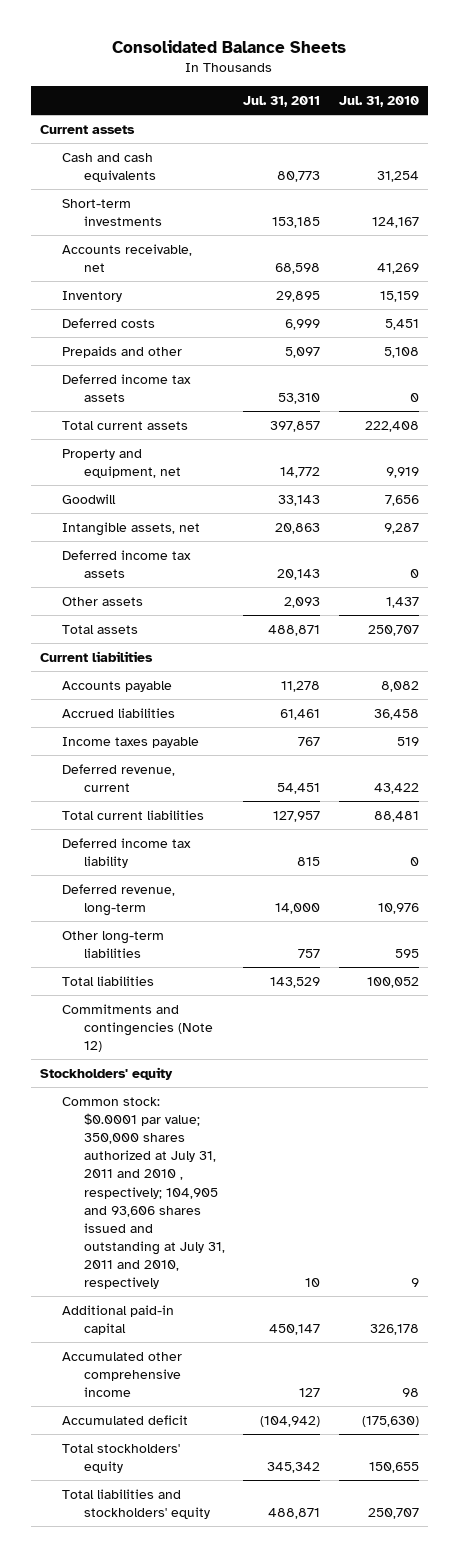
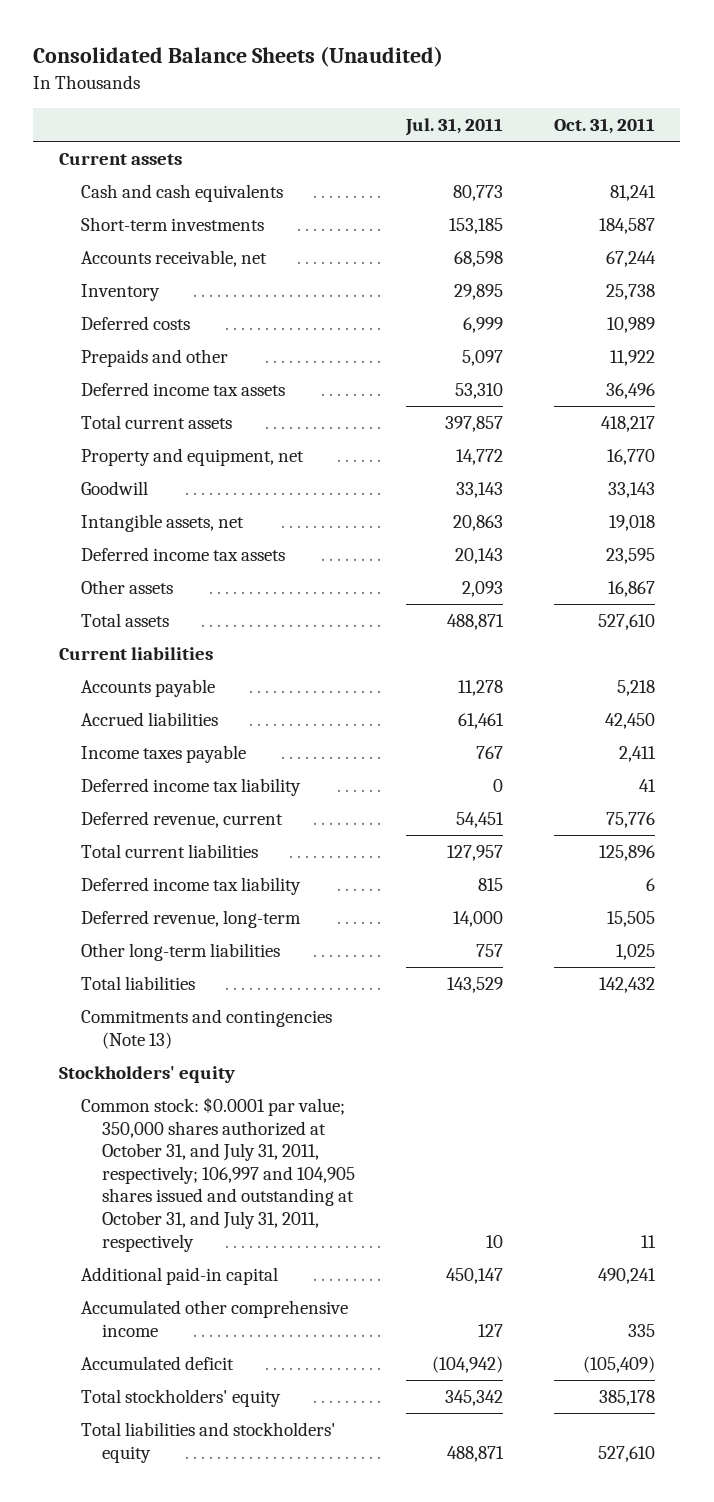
- Consolidated Balance Sheets
+ Consolidated Balance Sheets (Unaudited)
- | Jul. 31, 2011 | Jul. 31, 2010
+ | Jul. 31, 2011 | Oct. 31, 2011
+ Deferred income tax liability | 0 | 41
- Commitments and contingencies (Note 12)
+ Commitments and contingencies (Note 13)
- Common stock: $0.0001 par value; 350,000 shares authorized at July 31, 2011 and 2010 , respectively; 104,905 and 93,606 shares issued and outstanding at July 31, 2011 and 2010, respectively | 10 | 9
+ Common stock: $0.0001 par value; 350,000 shares authorized at October 31, and July 31, 2011, respectively; 106,997 and 104,905 shares issued and outstanding at October 31, and July 31, 2011, respectively | 10 | 11

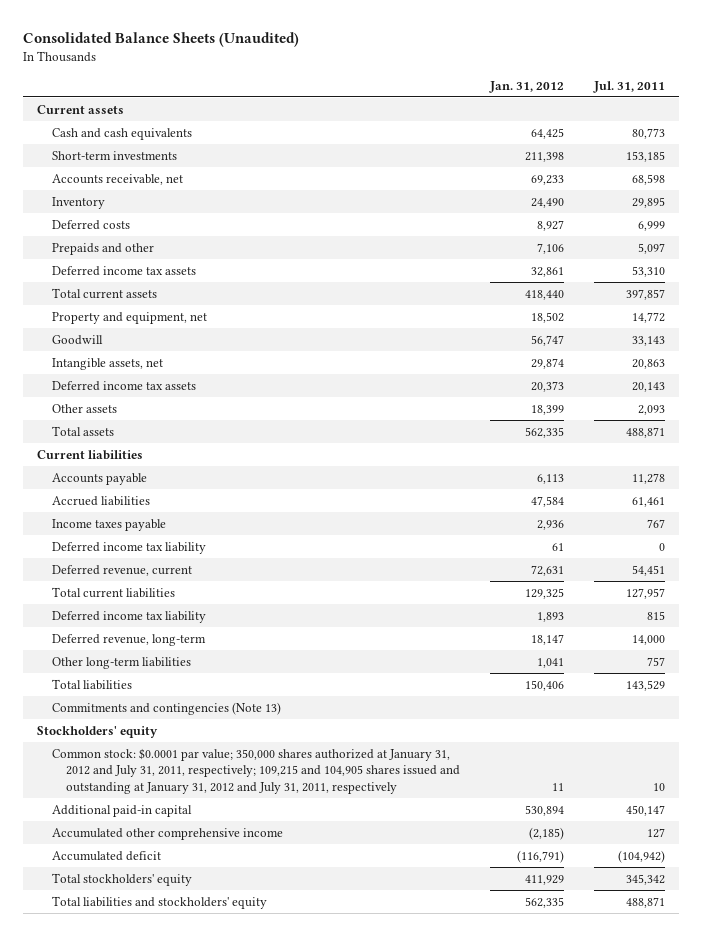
- | Jul. 31, 2011 | Oct. 31, 2011
+ | Jan. 31, 2012 | Jul. 31, 2011
- Common stock: $0.0001 par value; 350,000 shares authorized at October 31, and July 31, 2011, respectively; 106,997 and 104,905 shares issued and outstanding at October 31, and July 31, 2011, respectively | 10 | 11
+ Common stock: $0.0001 par value; 350,000 shares authorized at January 31, 2012 and July 31, 2011, respectively; 109,215 and 104,905 shares issued and outstanding at January 31, 2012 and July 31, 2011, respectively | 11 | 10

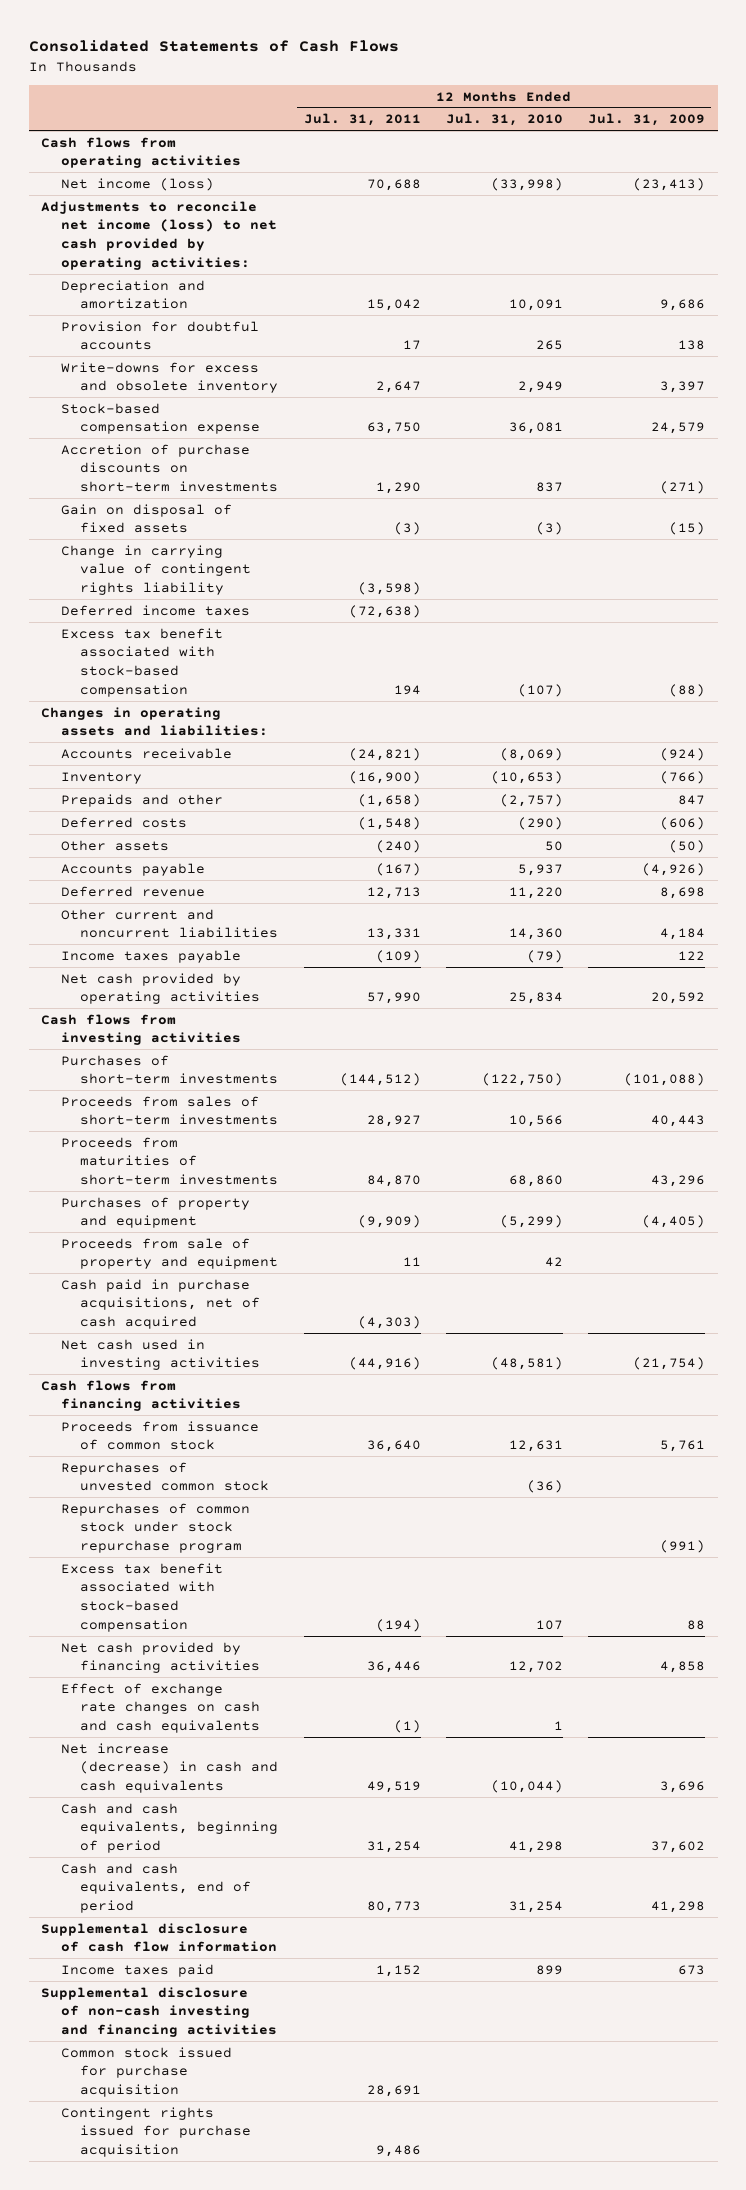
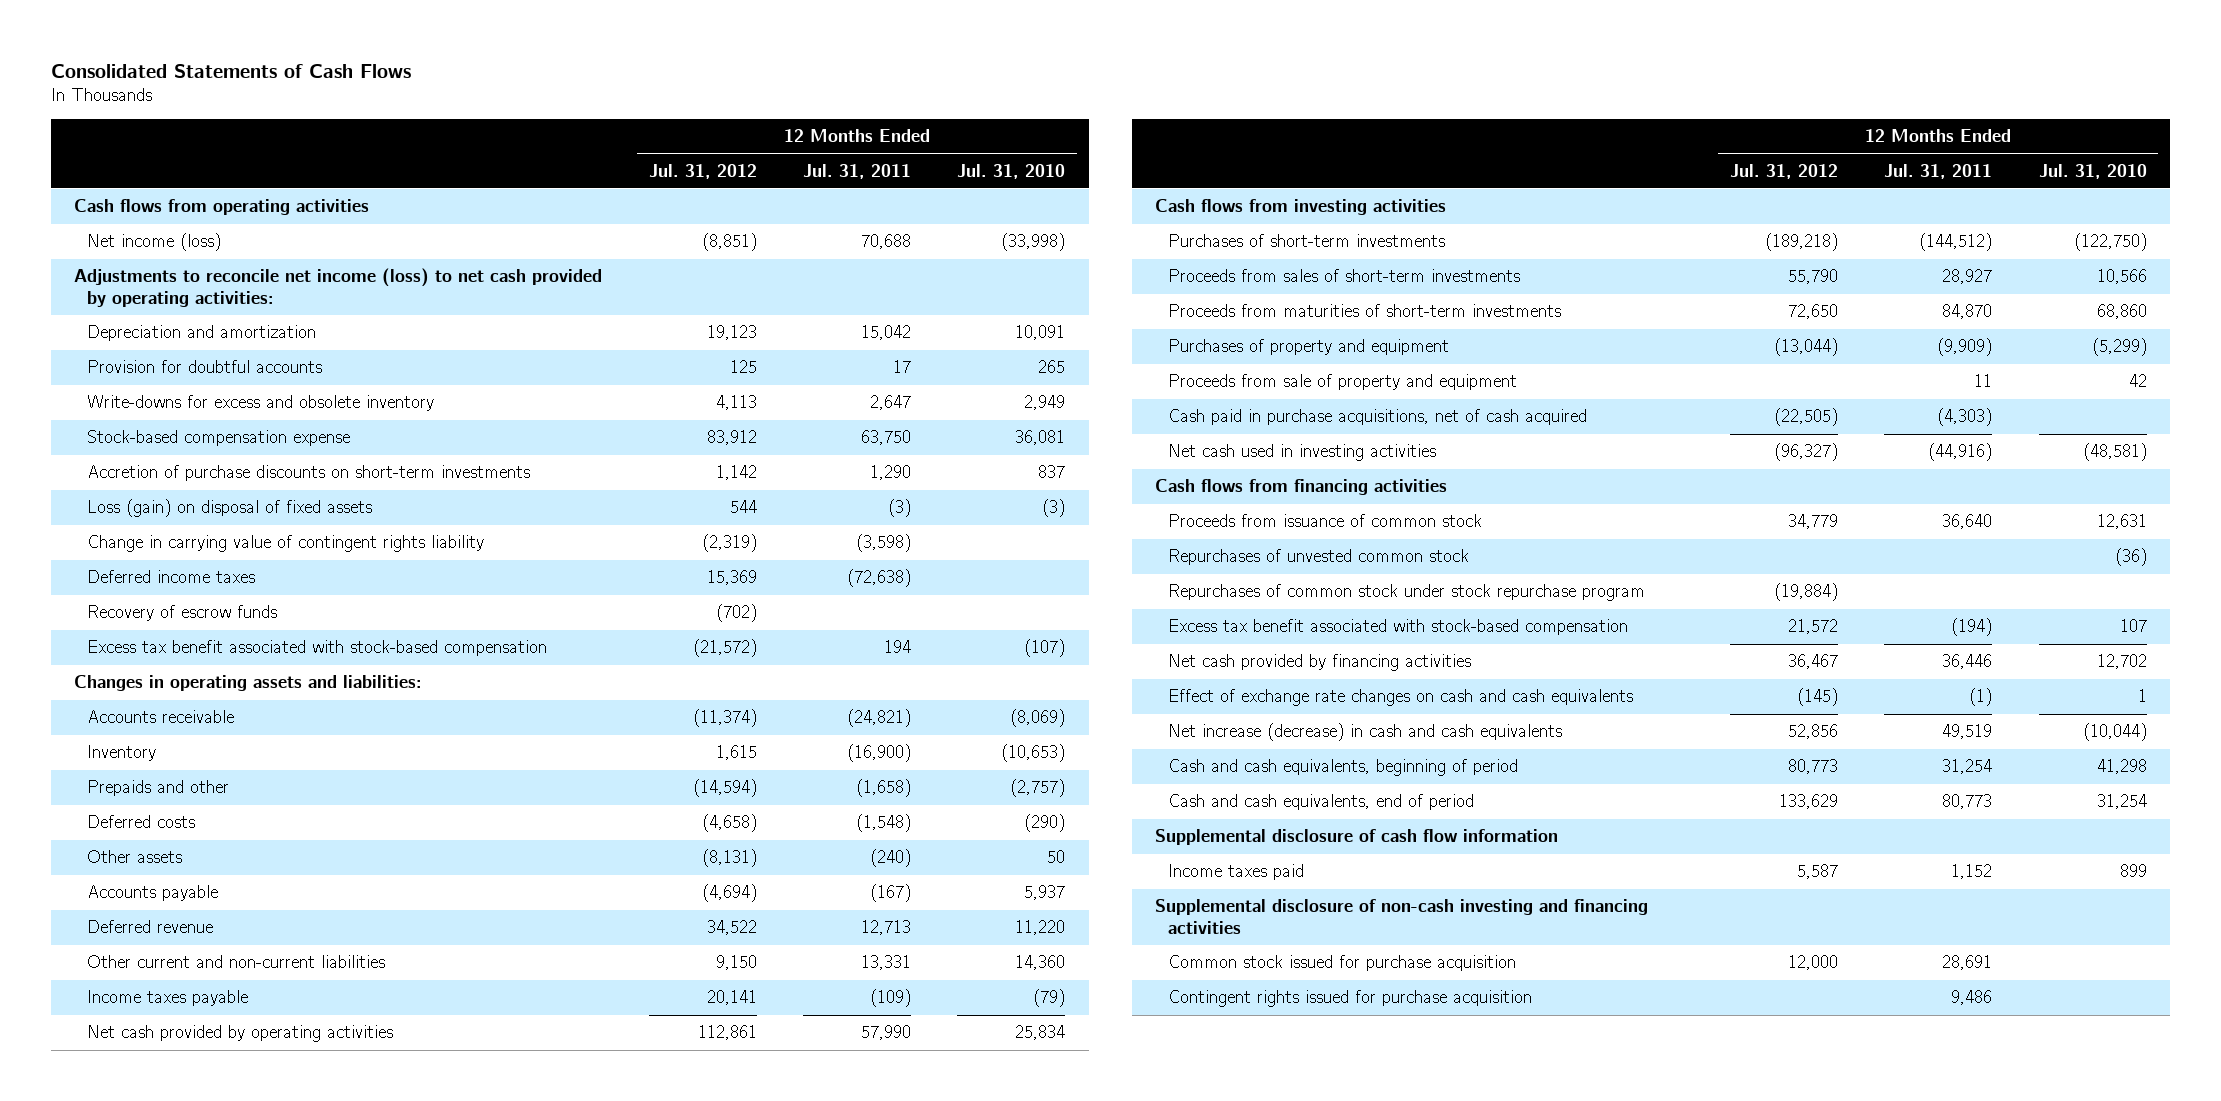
- | 12 Months Ended Jul. 31, 2011 | 12 Months Ended Jul. 31, 2010 | 12 Months Ended Jul. 31, 2009
+ | 12 Months Ended Jul. 31, 2012 | 12 Months Ended Jul. 31, 2011 | 12 Months Ended Jul. 31, 2010
- Gain on disposal of fixed assets | (3) | (3) | (15)
+ Loss (gain) on disposal of fixed assets | 544 | (3) | (3)
+ Recovery of escrow funds | (702) | |
- Other current and noncurrent liabilities | 13,331 | 14,360 | 4,184
+ Other current and non-current liabilities | 9,150 | 13,331 | 14,360

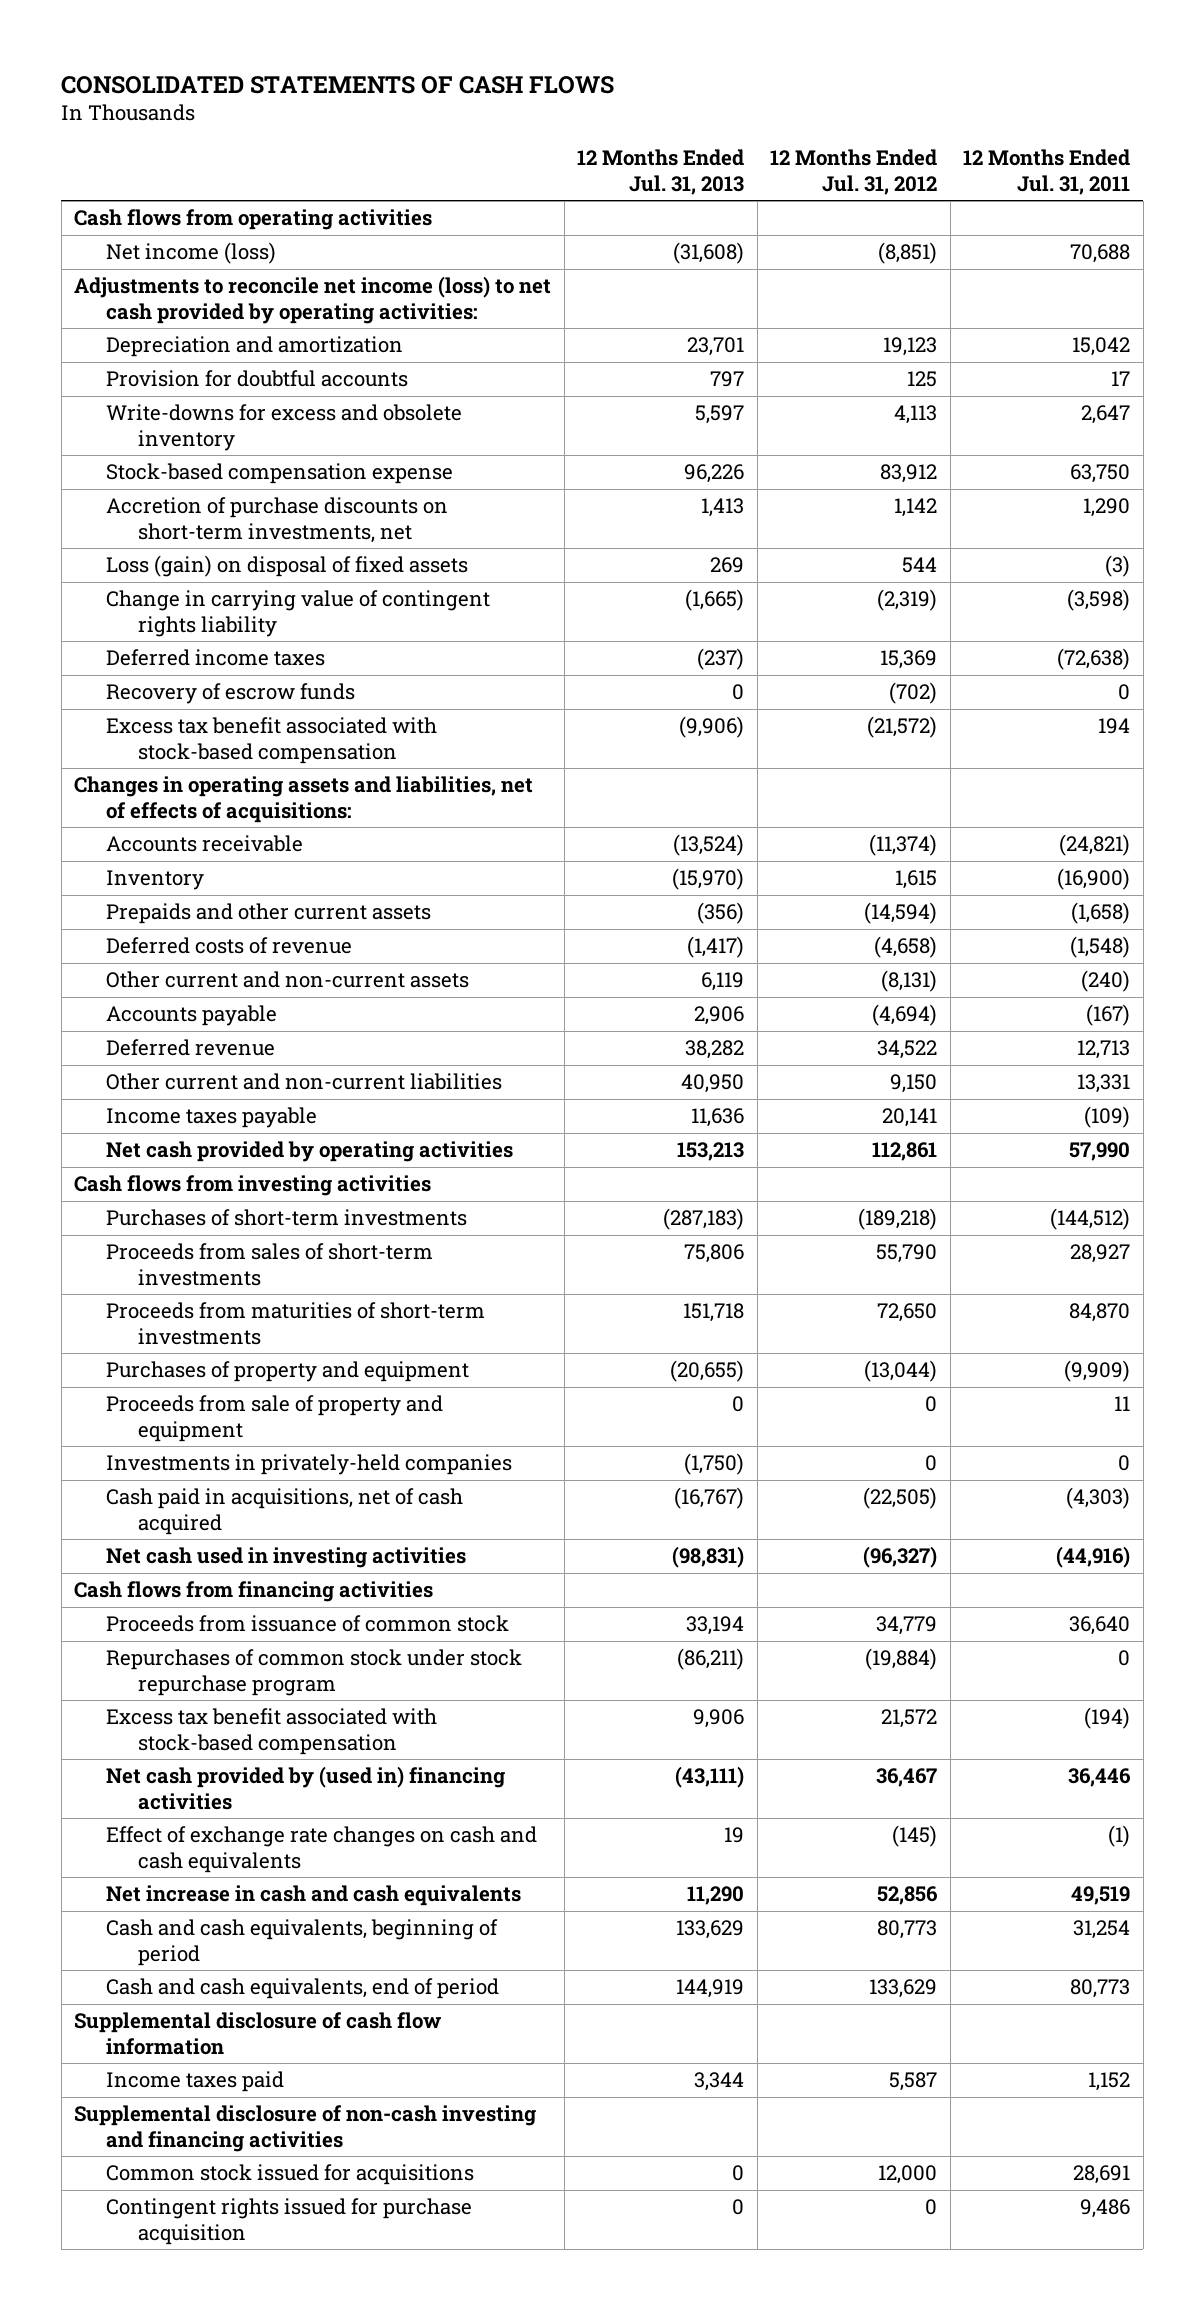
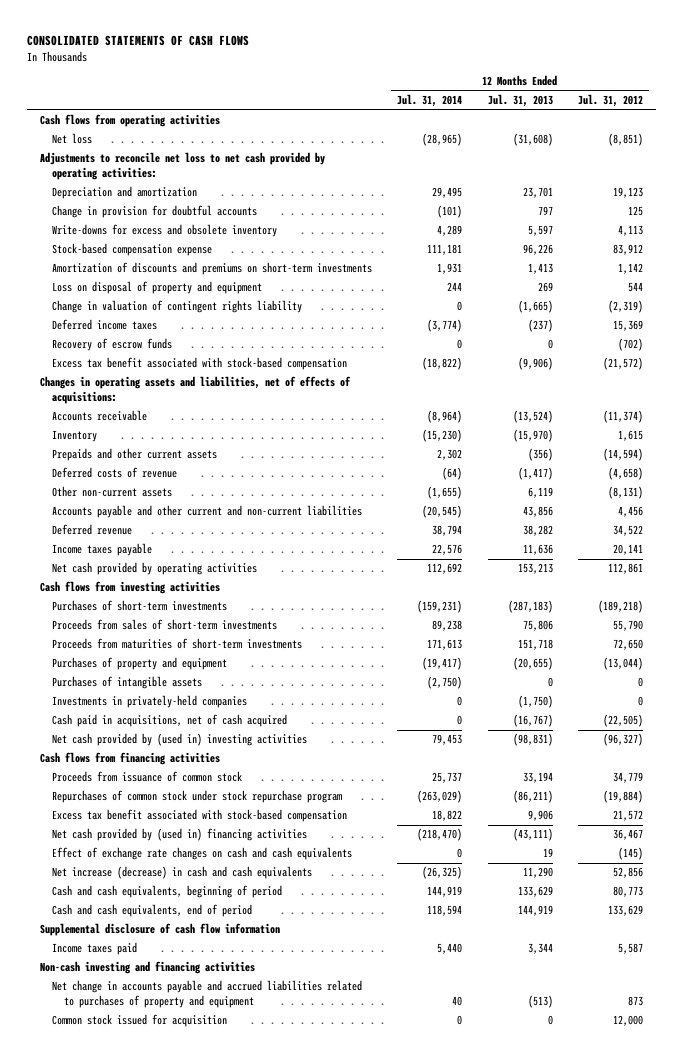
- | 12 Months Ended Jul. 31, 2013 | 12 Months Ended Jul. 31, 2012 | 12 Months Ended Jul. 31, 2011
+ | 12 Months Ended Jul. 31, 2014 | 12 Months Ended Jul. 31, 2013 | 12 Months Ended Jul. 31, 2012
- Net income (loss) | (31,608) | (8,851) | 70,688
- Adjustments to reconcile net income (loss) to net cash provided by operating activities:
+ Net loss | (28,965) | (31,608) | (8,851)
+ Adjustments to reconcile net loss to net cash provided by operating activities:
- Provision for doubtful accounts | 797 | 125 | 17
+ Change in provision for doubtful accounts | (101) | 797 | 125
- Accretion of purchase discounts on short-term investments, net | 1,413 | 1,142 | 1,290
- Loss (gain) on disposal of fixed assets | 269 | 544 | (3)
- Change in carrying value of contingent rights liability | (1,665) | (2,319) | (3,598)
+ Amortization of discounts and premiums on short-term investments | 1,931 | 1,413 | 1,142
+ Loss on disposal of property and equipment | 244 | 269 | 544
+ Change in valuation of contingent rights liability | 0 | (1,665) | (2,319)
- Other current and non-current assets | 6,119 | (8,131) | (240)
- Accounts payable | 2,906 | (4,694) | (167)
+ Other non-current assets | (1,655) | 6,119 | (8,131)
+ Accounts payable and other current and non-current liabilities | (20,545) | 43,856 | 4,456
- Other current and non-current liabilities | 40,950 | 9,150 | 13,331
- Proceeds from sale of property and equipment | 0 | 0 | 11
+ Purchases of intangible assets | (2,750) | 0 | 0
- Net cash used in investing activities | (98,831) | (96,327) | (44,916)
+ Net cash provided by (used in) investing activities | 79,453 | (98,831) | (96,327)
- Net increase in cash and cash equivalents | 11,290 | 52,856 | 49,519
+ Net increase (decrease) in cash and cash equivalents | (26,325) | 11,290 | 52,856
- Supplemental disclosure of non-cash investing and financing activities
- Common stock issued for acquisitions | 0 | 12,000 | 28,691
- Contingent rights issued for purchase acquisition | 0 | 0 | 9,486
+ Non-cash investing and financing activities
+ Net change in accounts payable and accrued liabilities related to purchases of property and equipment | 40 | (513) | 873
+ Common stock issued for acquisition | 0 | 0 | 12,000

